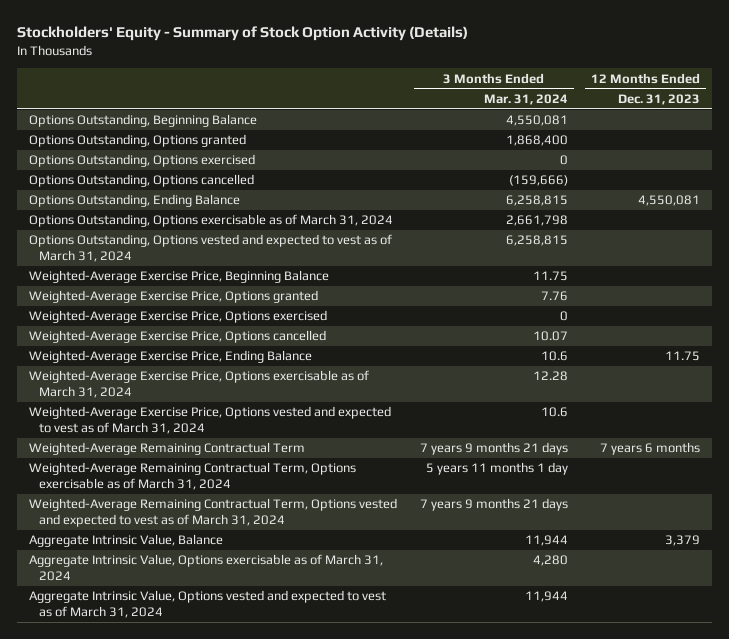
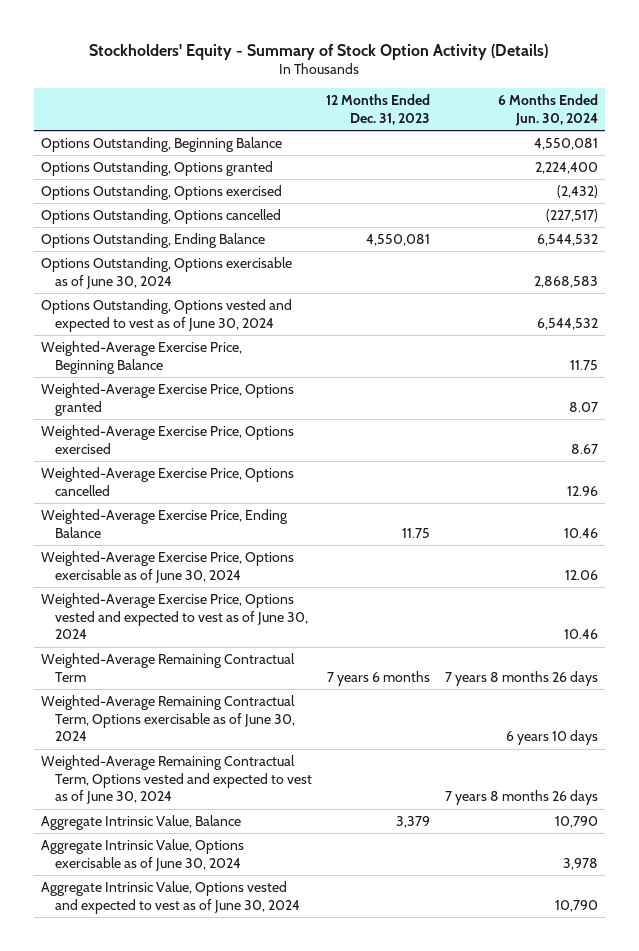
- | 3 Months Ended Mar. 31, 2024 | 12 Months Ended Dec. 31, 2023
+ | 12 Months Ended Dec. 31, 2023 | 6 Months Ended Jun. 30, 2024
- Options Outstanding, Options exercisable as of March 31, 2024 | 2,661,798 |
- Options Outstanding, Options vested and expected to vest as of March 31, 2024 | 6,258,815 |
+ Options Outstanding, Options exercisable as of June 30, 2024 | | 2,868,583
+ Options Outstanding, Options vested and expected to vest as of June 30, 2024 | | 6,544,532
- Weighted-Average Exercise Price, Options exercisable as of March 31, 2024 | 12.28 |
- Weighted-Average Exercise Price, Options vested and expected to vest as of March 31, 2024 | 10.6 |
+ Weighted-Average Exercise Price, Options exercisable as of June 30, 2024 | | 12.06
+ Weighted-Average Exercise Price, Options vested and expected to vest as of June 30, 2024 | | 10.46
- Weighted-Average Remaining Contractual Term, Options exercisable as of March 31, 2024 | 5 years 11 months 1 day |
- Weighted-Average Remaining Contractual Term, Options vested and expected to vest as of March 31, 2024 | 7 years 9 months 21 days |
+ Weighted-Average Remaining Contractual Term, Options exercisable as of June 30, 2024 | | 6 years 10 days
+ Weighted-Average Remaining Contractual Term, Options vested and expected to vest as of June 30, 2024 | | 7 years 8 months 26 days
- Aggregate Intrinsic Value, Options exercisable as of March 31, 2024 | 4,280 |
- Aggregate Intrinsic Value, Options vested and expected to vest as of March 31, 2024 | 11,944 |
+ Aggregate Intrinsic Value, Options exercisable as of June 30, 2024 | | 3,978
+ Aggregate Intrinsic Value, Options vested and expected to vest as of June 30, 2024 | | 10,790

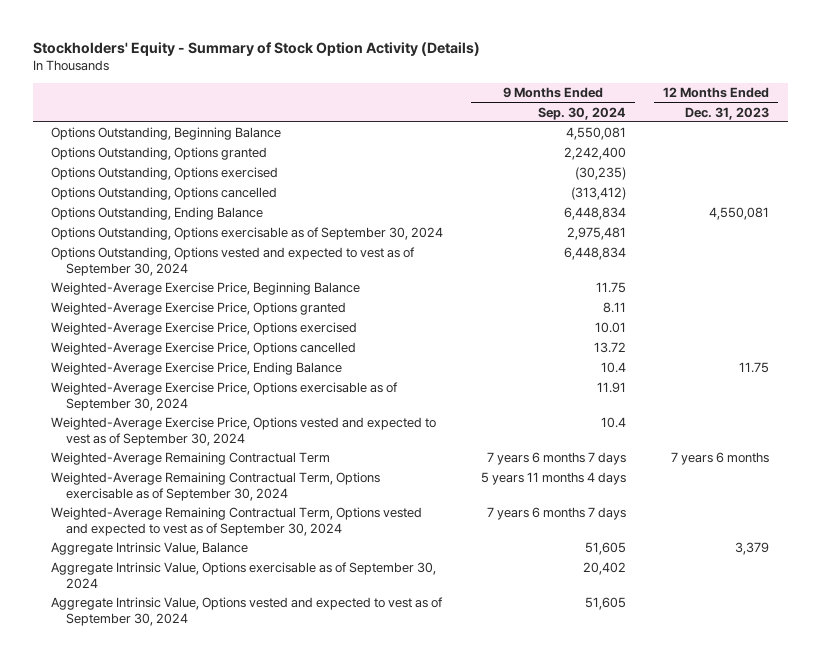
- | 12 Months Ended Dec. 31, 2023 | 6 Months Ended Jun. 30, 2024
+ | 9 Months Ended Sep. 30, 2024 | 12 Months Ended Dec. 31, 2023
- Options Outstanding, Options exercisable as of June 30, 2024 | | 2,868,583
- Options Outstanding, Options vested and expected to vest as of June 30, 2024 | | 6,544,532
+ Options Outstanding, Options exercisable as of September 30, 2024 | 2,975,481 |
+ Options Outstanding, Options vested and expected to vest as of September 30, 2024 | 6,448,834 |
- Weighted-Average Exercise Price, Options exercisable as of June 30, 2024 | | 12.06
- Weighted-Average Exercise Price, Options vested and expected to vest as of June 30, 2024 | | 10.46
+ Weighted-Average Exercise Price, Options exercisable as of September 30, 2024 | 11.91 |
+ Weighted-Average Exercise Price, Options vested and expected to vest as of September 30, 2024 | 10.4 |
- Weighted-Average Remaining Contractual Term, Options exercisable as of June 30, 2024 | | 6 years 10 days
- Weighted-Average Remaining Contractual Term, Options vested and expected to vest as of June 30, 2024 | | 7 years 8 months 26 days
+ Weighted-Average Remaining Contractual Term, Options exercisable as of September 30, 2024 | 5 years 11 months 4 days |
+ Weighted-Average Remaining Contractual Term, Options vested and expected to vest as of September 30, 2024 | 7 years 6 months 7 days |
- Aggregate Intrinsic Value, Options exercisable as of June 30, 2024 | | 3,978
- Aggregate Intrinsic Value, Options vested and expected to vest as of June 30, 2024 | | 10,790
+ Aggregate Intrinsic Value, Options exercisable as of September 30, 2024 | 20,402 |
+ Aggregate Intrinsic Value, Options vested and expected to vest as of September 30, 2024 | 51,605 |

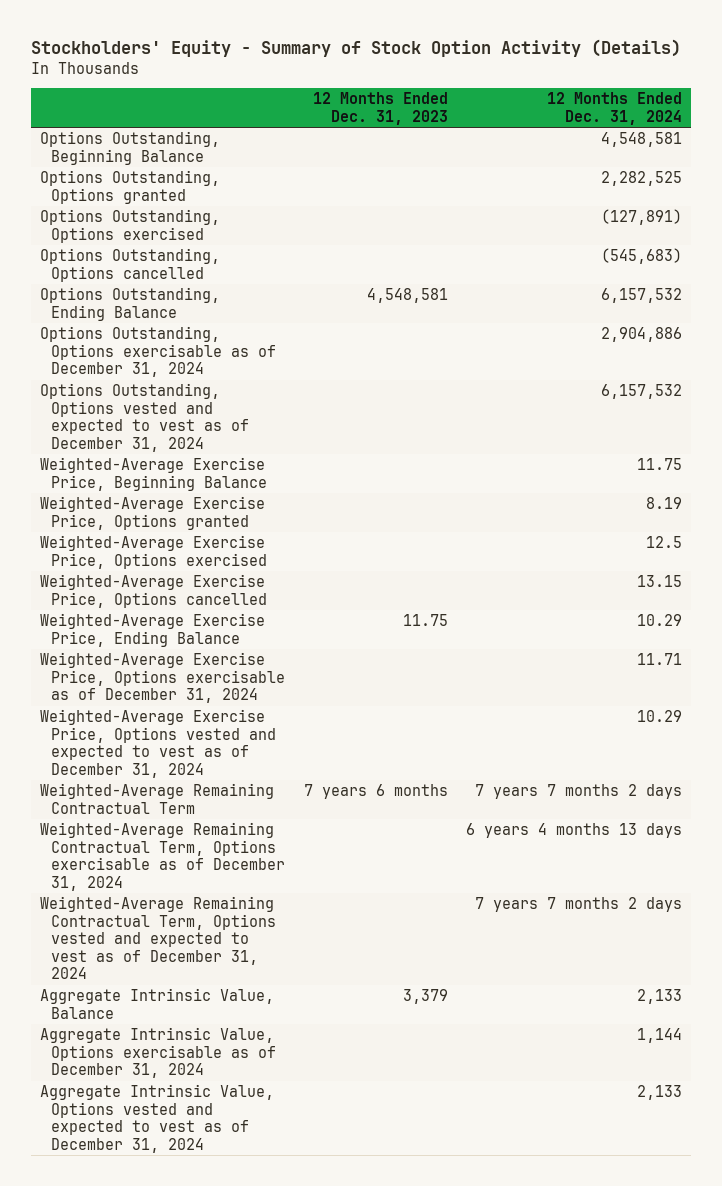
- | 9 Months Ended Sep. 30, 2024 | 12 Months Ended Dec. 31, 2023
+ | 12 Months Ended Dec. 31, 2023 | 12 Months Ended Dec. 31, 2024
- Options Outstanding, Ending Balance | 6,448,834 | 4,550,081
- Options Outstanding, Options exercisable as of September 30, 2024 | 2,975,481 |
- Options Outstanding, Options vested and expected to vest as of September 30, 2024 | 6,448,834 |
+ Options Outstanding, Ending Balance | 4,548,581 | 6,157,532
+ Options Outstanding, Options exercisable as of December 31, 2024 | | 2,904,886
+ Options Outstanding, Options vested and expected to vest as of December 31, 2024 | | 6,157,532
- Weighted-Average Exercise Price, Options exercisable as of September 30, 2024 | 11.91 |
- Weighted-Average Exercise Price, Options vested and expected to vest as of September 30, 2024 | 10.4 |
+ Weighted-Average Exercise Price, Options exercisable as of December 31, 2024 | | 11.71
+ Weighted-Average Exercise Price, Options vested and expected to vest as of December 31, 2024 | | 10.29
- Weighted-Average Remaining Contractual Term, Options exercisable as of September 30, 2024 | 5 years 11 months 4 days |
- Weighted-Average Remaining Contractual Term, Options vested and expected to vest as of September 30, 2024 | 7 years 6 months 7 days |
+ Weighted-Average Remaining Contractual Term, Options exercisable as of December 31, 2024 | | 6 years 4 months 13 days
+ Weighted-Average Remaining Contractual Term, Options vested and expected to vest as of December 31, 2024 | | 7 years 7 months 2 days
- Aggregate Intrinsic Value, Options exercisable as of September 30, 2024 | 20,402 |
- Aggregate Intrinsic Value, Options vested and expected to vest as of September 30, 2024 | 51,605 |
+ Aggregate Intrinsic Value, Options exercisable as of December 31, 2024 | | 1,144
+ Aggregate Intrinsic Value, Options vested and expected to vest as of December 31, 2024 | | 2,133

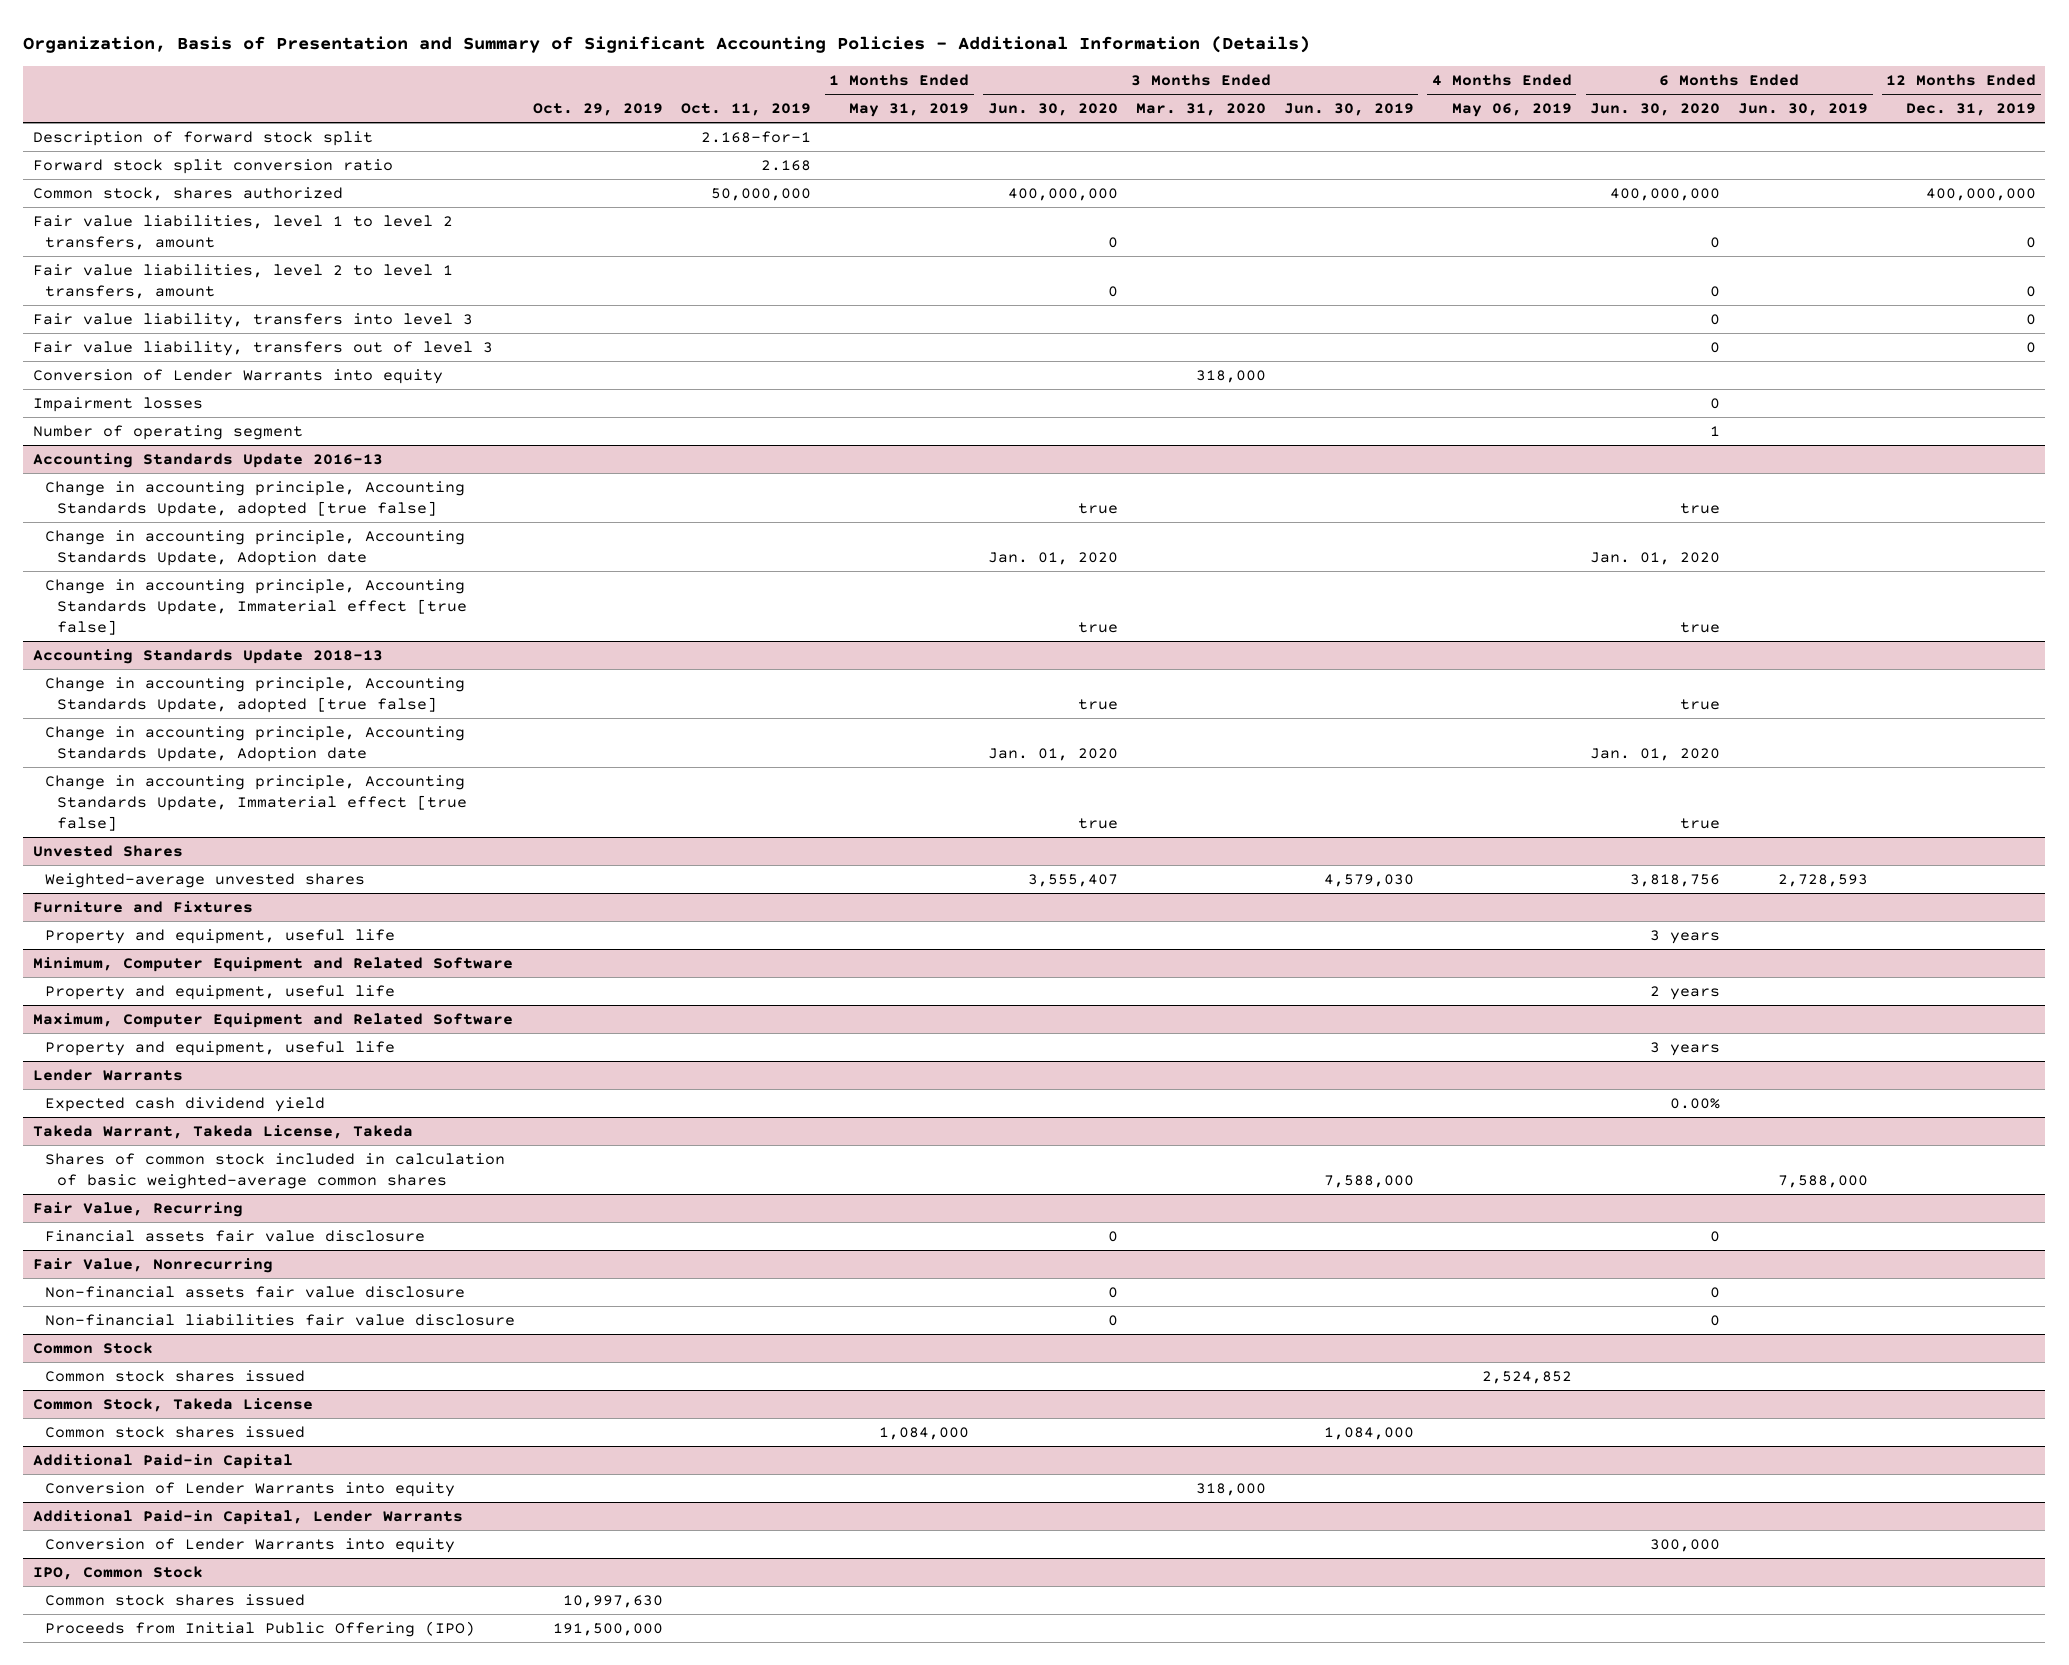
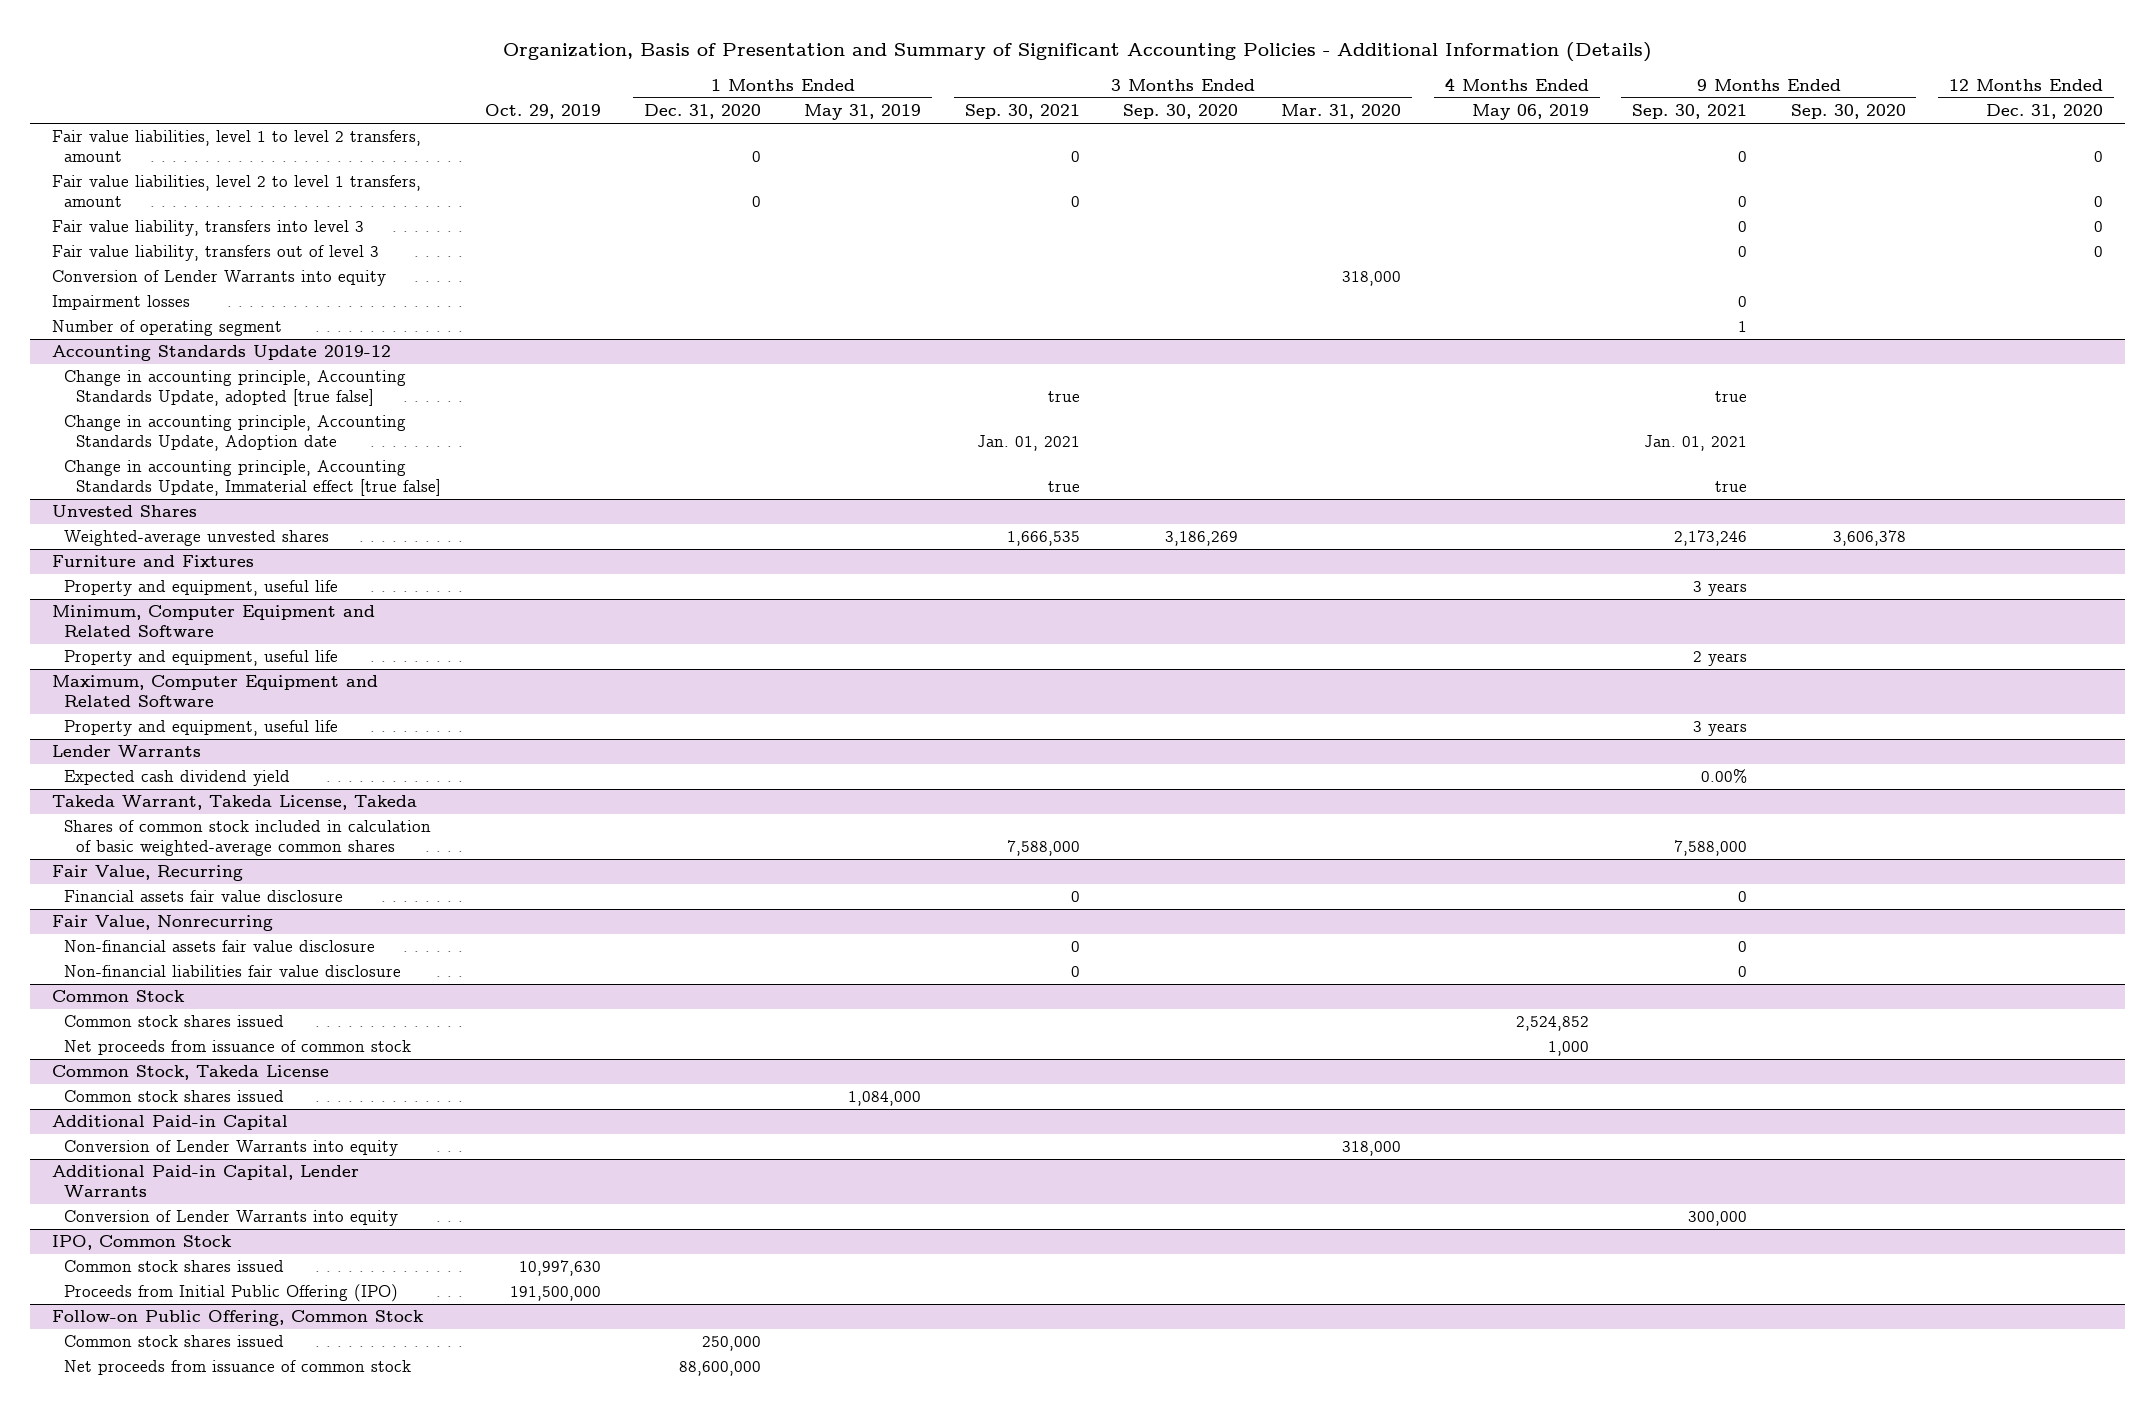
- | Oct. 29, 2019 | Oct. 11, 2019 | 1 Months Ended May 31, 2019 | 3 Months Ended Jun. 30, 2020 | 3 Months Ended Mar. 31, 2020 | 3 Months Ended Jun. 30, 2019 | 4 Months Ended May 06, 2019 | 6 Months Ended Jun. 30, 2020 | 6 Months Ended Jun. 30, 2019 | 12 Months Ended Dec. 31, 2019
+ | Oct. 29, 2019 | 1 Months Ended Dec. 31, 2020 | 1 Months Ended May 31, 2019 | 3 Months Ended Sep. 30, 2021 | 3 Months Ended Sep. 30, 2020 | 3 Months Ended Mar. 31, 2020 | 4 Months Ended May 06, 2019 | 9 Months Ended Sep. 30, 2021 | 9 Months Ended Sep. 30, 2020 | 12 Months Ended Dec. 31, 2020
- Description of forward stock split | | 2.168-for-1 | | | | | | | |
- Forward stock split conversion ratio | | 2.168 | | | | | | | |
- Common stock, shares authorized | | 50,000,000 | | 400,000,000 | | | | 400,000,000 | | 400,000,000
- Accounting Standards Update 2016-13
- Change in accounting principle, Accounting Standards Update, adopted [true false] | | | | true | | | | true | |
- Change in accounting principle, Accounting Standards Update, Adoption date | | | | Jan. 01, 2020 | | | | Jan. 01, 2020 | |
- Change in accounting principle, Accounting Standards Update, Immaterial effect [true false] | | | | true | | | | true | |
- Accounting Standards Update 2018-13
- Change in accounting principle, Accounting Standards Update, adopted [true false] | | | | true | | | | true | |
- Change in accounting principle, Accounting Standards Update, Adoption date | | | | Jan. 01, 2020 | | | | Jan. 01, 2020 | |
- Change in accounting principle, Accounting Standards Update, Immaterial effect [true false] | | | | true | | | | true | |
+ Accounting Standards Update 2019-12
+ Change in accounting principle, Accounting Standards Update, adopted [true false] | | | | true | | | | true | |
+ Change in accounting principle, Accounting Standards Update, Adoption date | | | | Jan. 01, 2021 | | | | Jan. 01, 2021 | |
+ Change in accounting principle, Accounting Standards Update, Immaterial effect [true false] | | | | true | | | | true | |
@ Common Stock
+ Net proceeds from issuance of common stock | | | | | | | 1,000 | | |
+ Follow-on Public Offering, Common Stock
+ Common stock shares issued | | 250,000 | | | | | | | |
+ Net proceeds from issuance of common stock | | 88,600,000 | | | | | | | |

